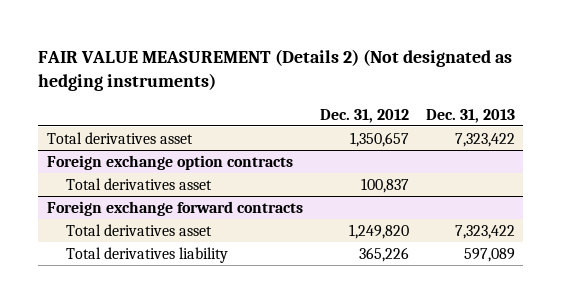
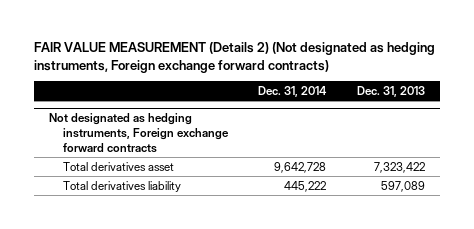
- FAIR VALUE MEASUREMENT (Details 2) (Not designated as hedging instruments)
+ FAIR VALUE MEASUREMENT (Details 2) (Not designated as hedging instruments, Foreign exchange forward contracts)
- | Dec. 31, 2012 | Dec. 31, 2013
+ | Dec. 31, 2014 | Dec. 31, 2013
- Total derivatives asset | 1,350,657 | 7,323,422
- Foreign exchange option contracts
- Total derivatives asset | 100,837 |
- Foreign exchange forward contracts
+ Not designated as hedging instruments, Foreign exchange forward contracts

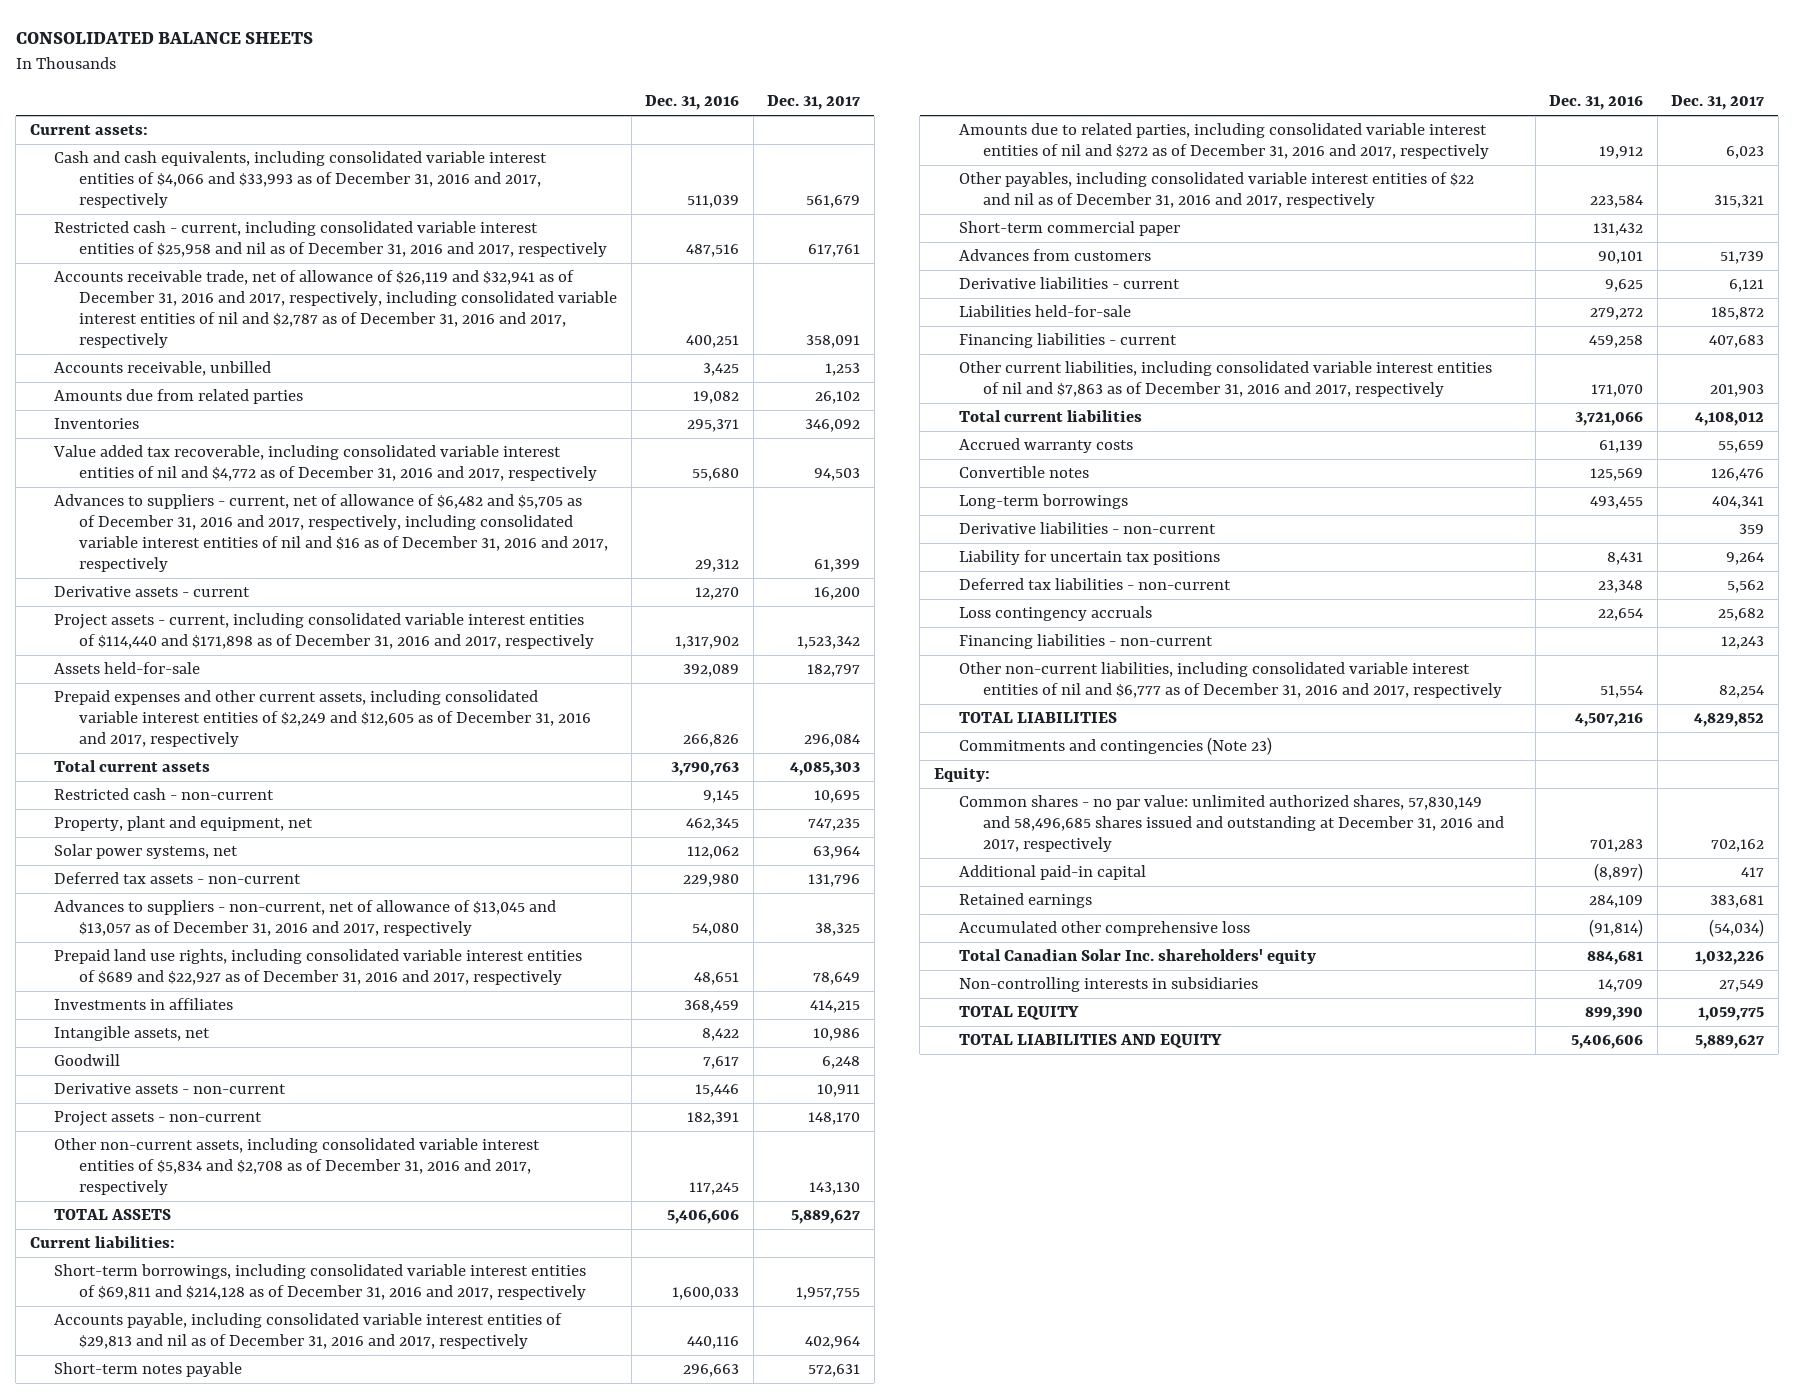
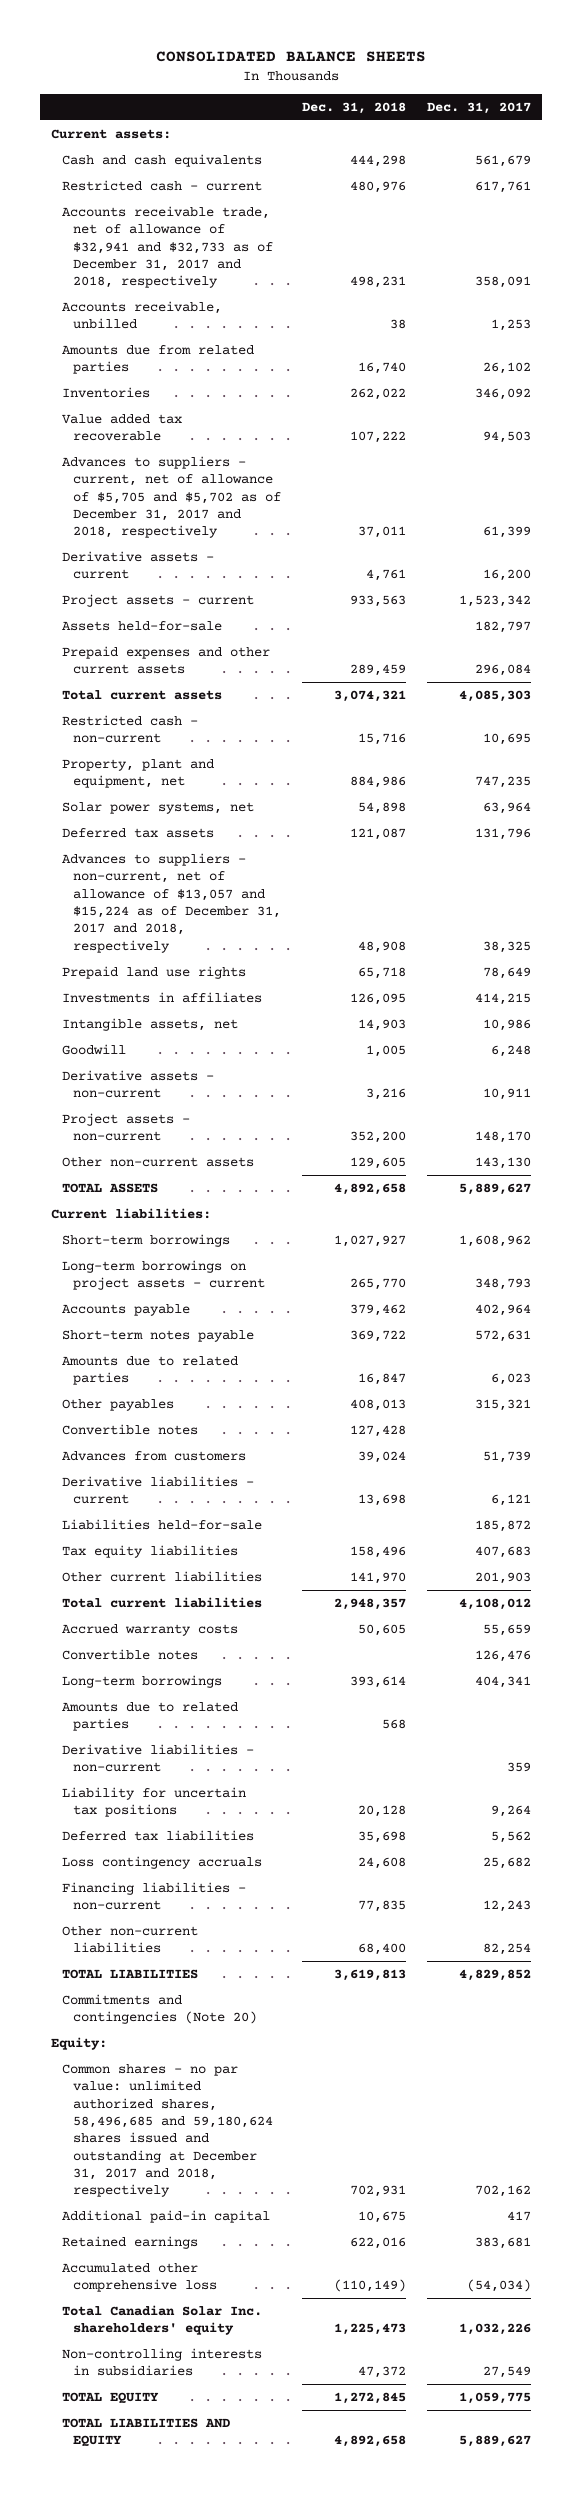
- | Dec. 31, 2016 | Dec. 31, 2017
+ | Dec. 31, 2018 | Dec. 31, 2017
- Cash and cash equivalents, including consolidated variable interest entities of $4,066 and $33,993 as of December 31, 2016 and 2017, respectively | 511,039 | 561,679
- Restricted cash - current, including consolidated variable interest entities of $25,958 and nil as of December 31, 2016 and 2017, respectively | 487,516 | 617,761
- Accounts receivable trade, net of allowance of $26,119 and $32,941 as of December 31, 2016 and 2017, respectively, including consolidated variable interest entities of nil and $2,787 as of December 31, 2016 and 2017, respectively | 400,251 | 358,091
+ Cash and cash equivalents | 444,298 | 561,679
+ Restricted cash - current | 480,976 | 617,761
+ Accounts receivable trade, net of allowance of $32,941 and $32,733 as of December 31, 2017 and 2018, respectively | 498,231 | 358,091
- Value added tax recoverable, including consolidated variable interest entities of nil and $4,772 as of December 31, 2016 and 2017, respectively | 55,680 | 94,503
- Advances to suppliers - current, net of allowance of $6,482 and $5,705 as of December 31, 2016 and 2017, respectively, including consolidated variable interest entities of nil and $16 as of December 31, 2016 and 2017, respectively | 29,312 | 61,399
+ Value added tax recoverable | 107,222 | 94,503
+ Advances to suppliers - current, net of allowance of $5,705 and $5,702 as of December 31, 2017 and 2018, respectively | 37,011 | 61,399
- Project assets - current, including consolidated variable interest entities of $114,440 and $171,898 as of December 31, 2016 and 2017, respectively | 1,317,902 | 1,523,342
+ Project assets - current | 933,563 | 1,523,342
- Prepaid expenses and other current assets, including consolidated variable interest entities of $2,249 and $12,605 as of December 31, 2016 and 2017, respectively | 266,826 | 296,084
+ Prepaid expenses and other current assets | 289,459 | 296,084
- Deferred tax assets - non-current | 229,980 | 131,796
- Advances to suppliers - non-current, net of allowance of $13,045 and $13,057 as of December 31, 2016 and 2017, respectively | 54,080 | 38,325
- Prepaid land use rights, including consolidated variable interest entities of $689 and $22,927 as of December 31, 2016 and 2017, respectively | 48,651 | 78,649
+ Deferred tax assets | 121,087 | 131,796
+ Advances to suppliers - non-current, net of allowance of $13,057 and $15,224 as of December 31, 2017 and 2018, respectively | 48,908 | 38,325
+ Prepaid land use rights | 65,718 | 78,649
- Other non-current assets, including consolidated variable interest entities of $5,834 and $2,708 as of December 31, 2016 and 2017, respectively | 117,245 | 143,130
+ Other non-current assets | 129,605 | 143,130
- Short-term borrowings, including consolidated variable interest entities of $69,811 and $214,128 as of December 31, 2016 and 2017, respectively | 1,600,033 | 1,957,755
- Accounts payable, including consolidated variable interest entities of $29,813 and nil as of December 31, 2016 and 2017, respectively | 440,116 | 402,964
+ Short-term borrowings | 1,027,927 | 1,608,962
+ Long-term borrowings on project assets - current | 265,770 | 348,793
+ Accounts payable | 379,462 | 402,964
- Amounts due to related parties, including consolidated variable interest entities of nil and $272 as of December 31, 2016 and 2017, respectively | 19,912 | 6,023
- Other payables, including consolidated variable interest entities of $22 and nil as of December 31, 2016 and 2017, respectively | 223,584 | 315,321
- Short-term commercial paper | 131,432 |
+ Amounts due to related parties | 16,847 | 6,023
+ Other payables | 408,013 | 315,321
+ Convertible notes | 127,428 |
- Financing liabilities - current | 459,258 | 407,683
- Other current liabilities, including consolidated variable interest entities of nil and $7,863 as of December 31, 2016 and 2017, respectively | 171,070 | 201,903
+ Tax equity liabilities | 158,496 | 407,683
+ Other current liabilities | 141,970 | 201,903
+ Amounts due to related parties | 568 |
- Deferred tax liabilities - non-current | 23,348 | 5,562
+ Deferred tax liabilities | 35,698 | 5,562
- Other non-current liabilities, including consolidated variable interest entities of nil and $6,777 as of December 31, 2016 and 2017, respectively | 51,554 | 82,254
+ Other non-current liabilities | 68,400 | 82,254
- Commitments and contingencies (Note 23)
+ Commitments and contingencies (Note 20)
- Common shares - no par value: unlimited authorized shares, 57,830,149 and 58,496,685 shares issued and outstanding at December 31, 2016 and 2017, respectively | 701,283 | 702,162
+ Common shares - no par value: unlimited authorized shares, 58,496,685 and 59,180,624 shares issued and outstanding at December 31, 2017 and 2018, respectively | 702,931 | 702,162

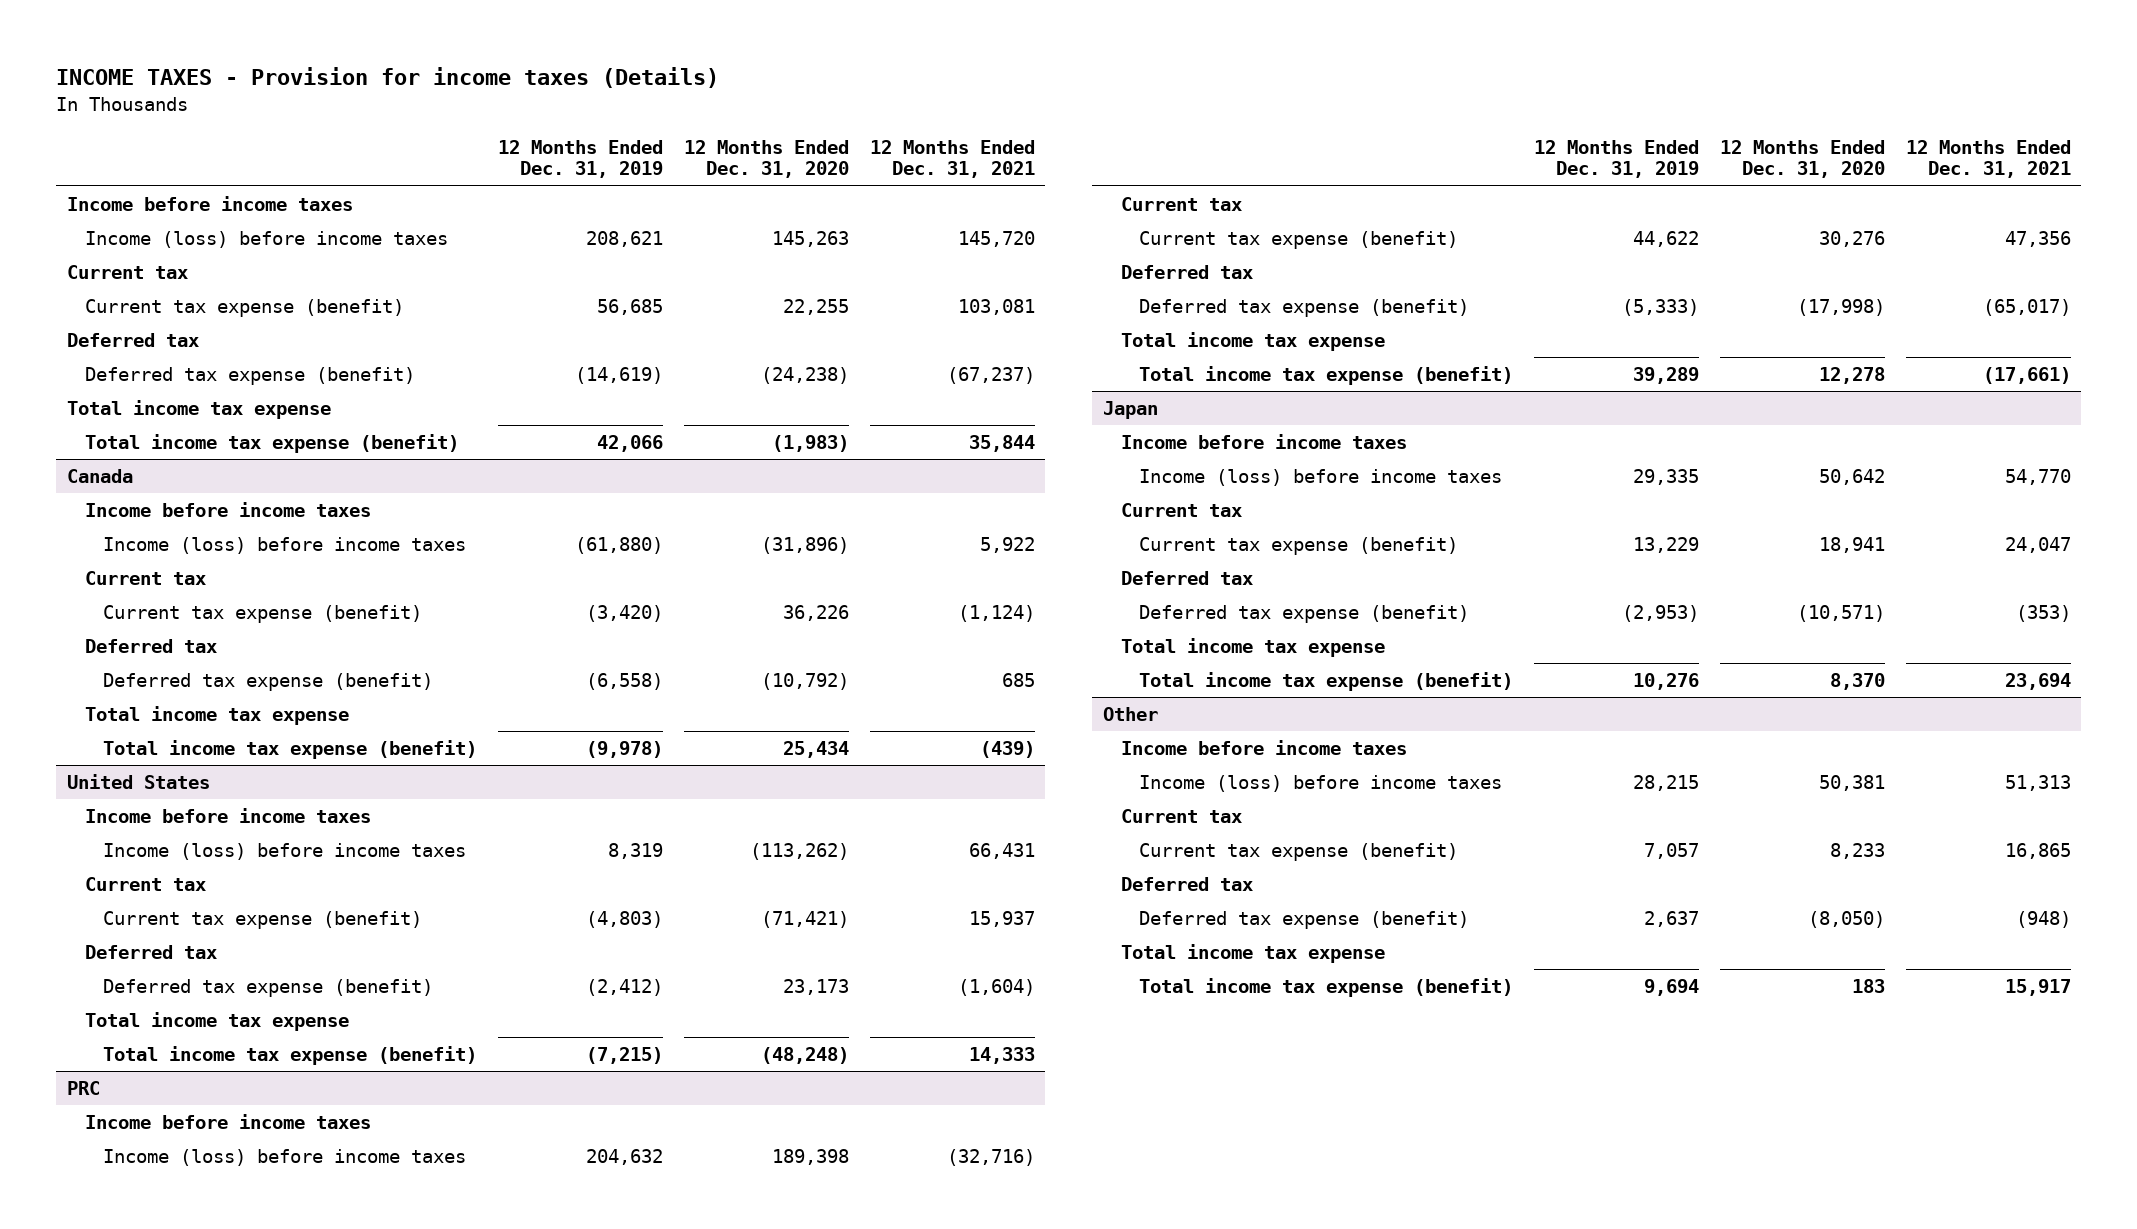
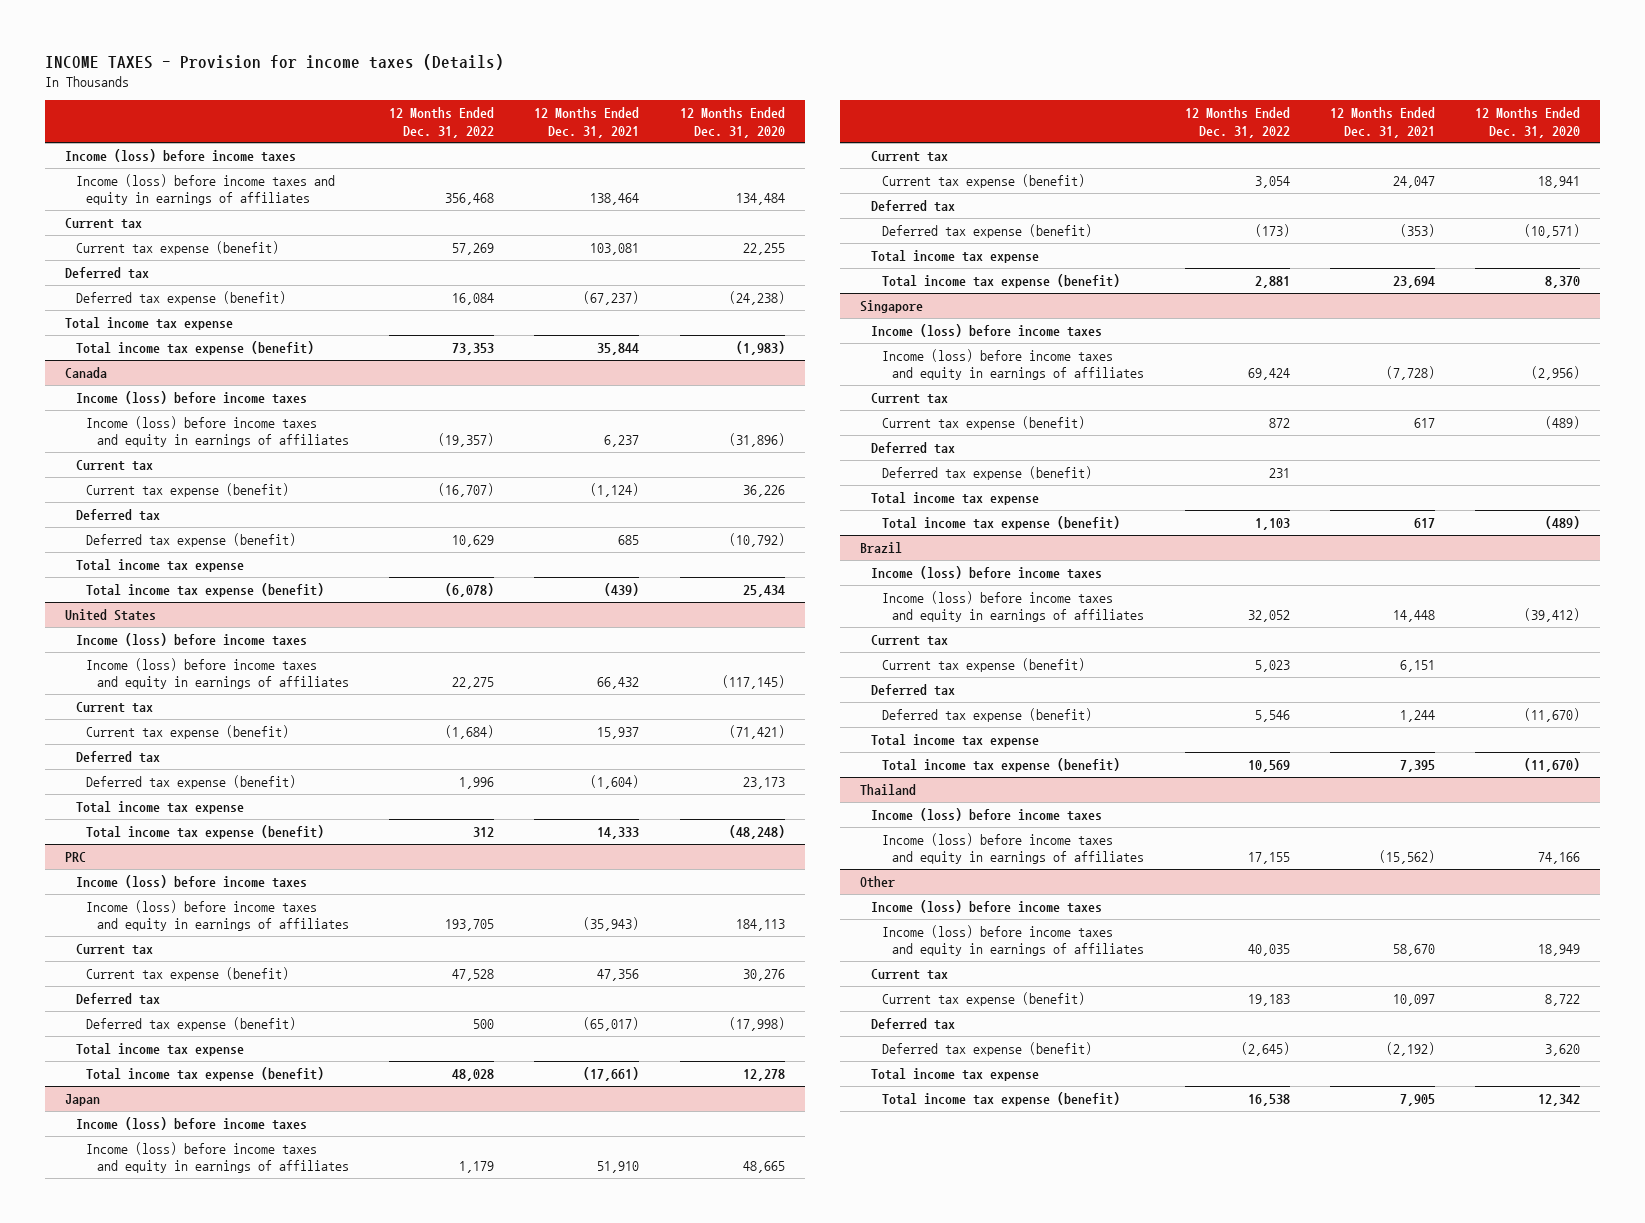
- | 12 Months Ended Dec. 31, 2019 | 12 Months Ended Dec. 31, 2020 | 12 Months Ended Dec. 31, 2021
+ | 12 Months Ended Dec. 31, 2022 | 12 Months Ended Dec. 31, 2021 | 12 Months Ended Dec. 31, 2020
- Income before income taxes
- Income (loss) before income taxes | 208,621 | 145,263 | 145,720
+ Income (loss) before income taxes
+ Income (loss) before income taxes and equity in earnings of affiliates | 356,468 | 138,464 | 134,484
@ Canada
- Income before income taxes
- Income (loss) before income taxes | (61,880) | (31,896) | 5,922
+ Income (loss) before income taxes
+ Income (loss) before income taxes and equity in earnings of affiliates | (19,357) | 6,237 | (31,896)
@ United States
- Income before income taxes
- Income (loss) before income taxes | 8,319 | (113,262) | 66,431
+ Income (loss) before income taxes
+ Income (loss) before income taxes and equity in earnings of affiliates | 22,275 | 66,432 | (117,145)
@ PRC
- Income before income taxes
- Income (loss) before income taxes | 204,632 | 189,398 | (32,716)
+ Income (loss) before income taxes
+ Income (loss) before income taxes and equity in earnings of affiliates | 193,705 | (35,943) | 184,113
@ Japan
- Income before income taxes
- Income (loss) before income taxes | 29,335 | 50,642 | 54,770
+ Income (loss) before income taxes
+ Income (loss) before income taxes and equity in earnings of affiliates | 1,179 | 51,910 | 48,665
+ Singapore
+ Income (loss) before income taxes
+ Income (loss) before income taxes and equity in earnings of affiliates | 69,424 | (7,728) | (2,956)
+ Current tax
+ Current tax expense (benefit) | 872 | 617 | (489)
+ Deferred tax
+ Deferred tax expense (benefit) | 231 | |
+ Total income tax expense
+ Total income tax expense (benefit) | 1,103 | 617 | (489)
+ Brazil
+ Income (loss) before income taxes
+ Income (loss) before income taxes and equity in earnings of affiliates | 32,052 | 14,448 | (39,412)
+ Current tax
+ Current tax expense (benefit) | 5,023 | 6,151 |
+ Deferred tax
+ Deferred tax expense (benefit) | 5,546 | 1,244 | (11,670)
+ Total income tax expense
+ Total income tax expense (benefit) | 10,569 | 7,395 | (11,670)
+ Thailand
+ Income (loss) before income taxes
+ Income (loss) before income taxes and equity in earnings of affiliates | 17,155 | (15,562) | 74,166
@ Other
- Income before income taxes
- Income (loss) before income taxes | 28,215 | 50,381 | 51,313
+ Income (loss) before income taxes
+ Income (loss) before income taxes and equity in earnings of affiliates | 40,035 | 58,670 | 18,949
- Current tax expense (benefit) | 7,057 | 8,233 | 16,865
+ Current tax expense (benefit) | 19,183 | 10,097 | 8,722
- Deferred tax expense (benefit) | 2,637 | (8,050) | (948)
+ Deferred tax expense (benefit) | (2,645) | (2,192) | 3,620
- Total income tax expense (benefit) | 9,694 | 183 | 15,917
+ Total income tax expense (benefit) | 16,538 | 7,905 | 12,342

